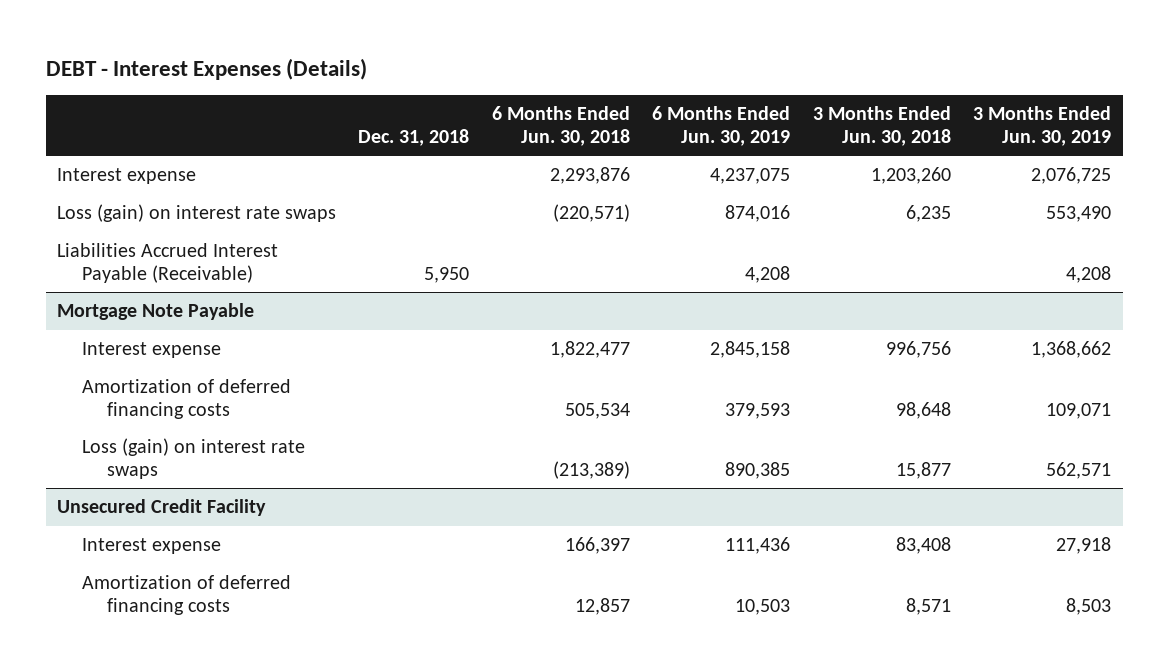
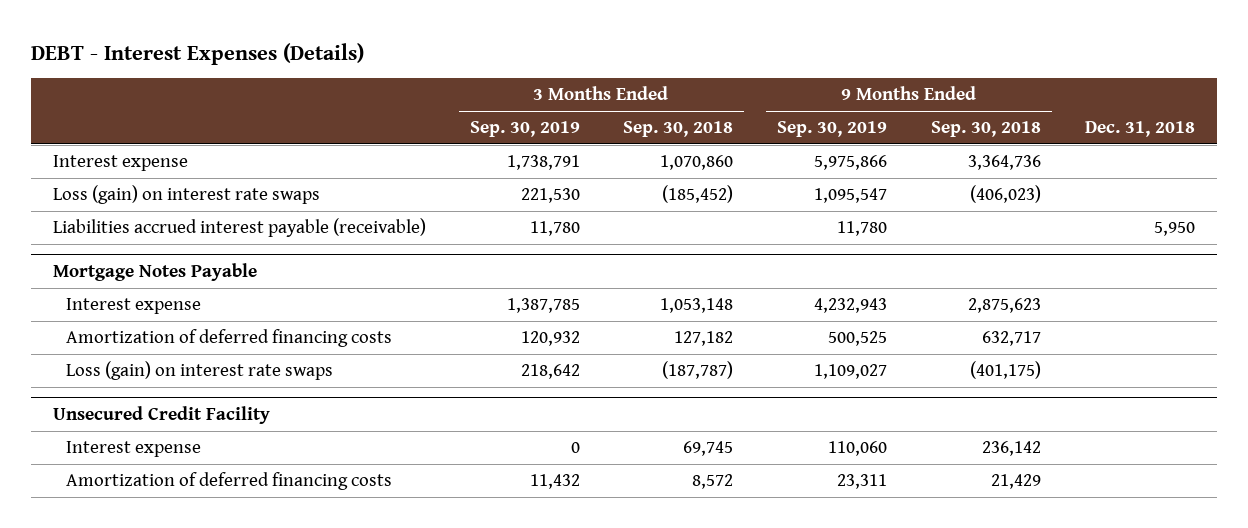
- | Dec. 31, 2018 | 6 Months Ended Jun. 30, 2018 | 6 Months Ended Jun. 30, 2019 | 3 Months Ended Jun. 30, 2018 | 3 Months Ended Jun. 30, 2019
+ | 3 Months Ended Sep. 30, 2019 | 3 Months Ended Sep. 30, 2018 | 9 Months Ended Sep. 30, 2019 | 9 Months Ended Sep. 30, 2018 | Dec. 31, 2018
- Liabilities Accrued Interest Payable (Receivable) | 5,950 | | 4,208 | | 4,208
- Mortgage Note Payable
+ Liabilities accrued interest payable (receivable) | 11,780 | | 11,780 | | 5,950
+ Mortgage Notes Payable

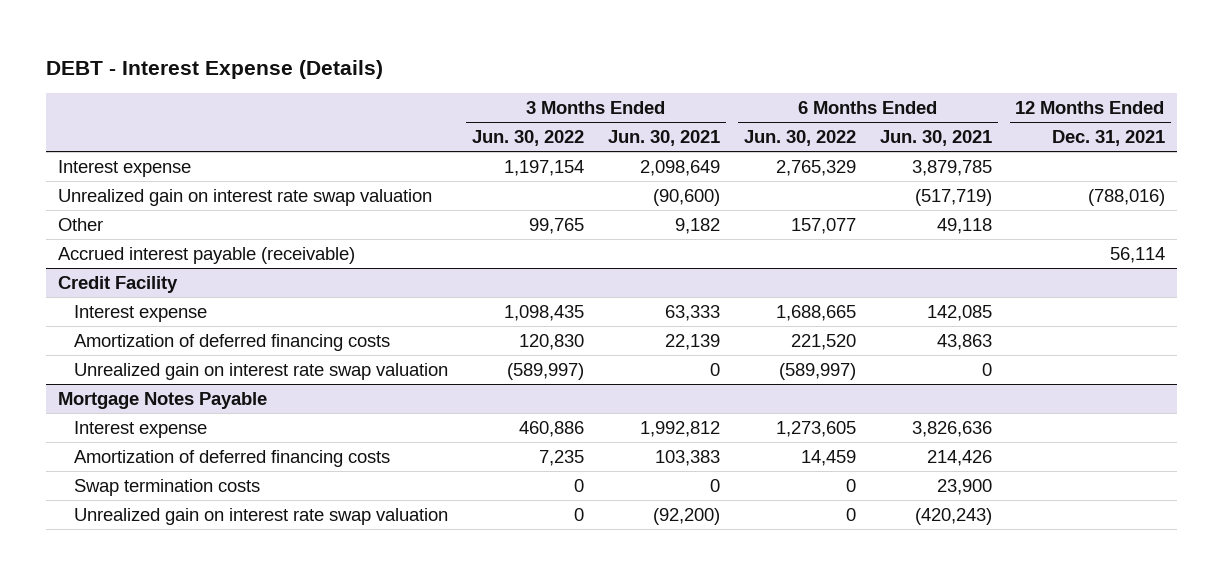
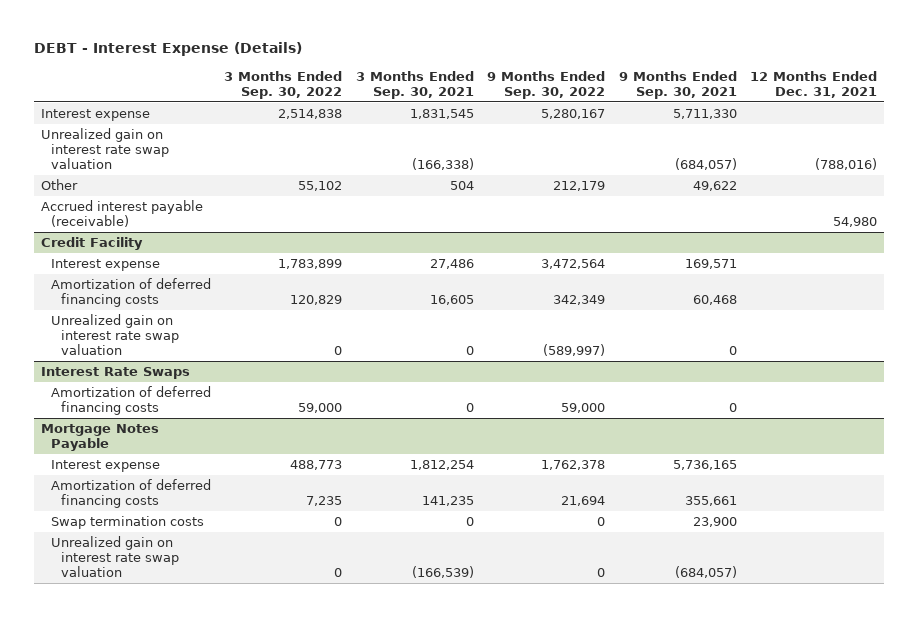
- | 3 Months Ended Jun. 30, 2022 | 3 Months Ended Jun. 30, 2021 | 6 Months Ended Jun. 30, 2022 | 6 Months Ended Jun. 30, 2021 | 12 Months Ended Dec. 31, 2021
+ | 3 Months Ended Sep. 30, 2022 | 3 Months Ended Sep. 30, 2021 | 9 Months Ended Sep. 30, 2022 | 9 Months Ended Sep. 30, 2021 | 12 Months Ended Dec. 31, 2021
- Accrued interest payable (receivable) | | | | | 56,114
+ Accrued interest payable (receivable) | | | | | 54,980
+ Interest Rate Swaps
+ Amortization of deferred financing costs | 59,000 | 0 | 59,000 | 0 |

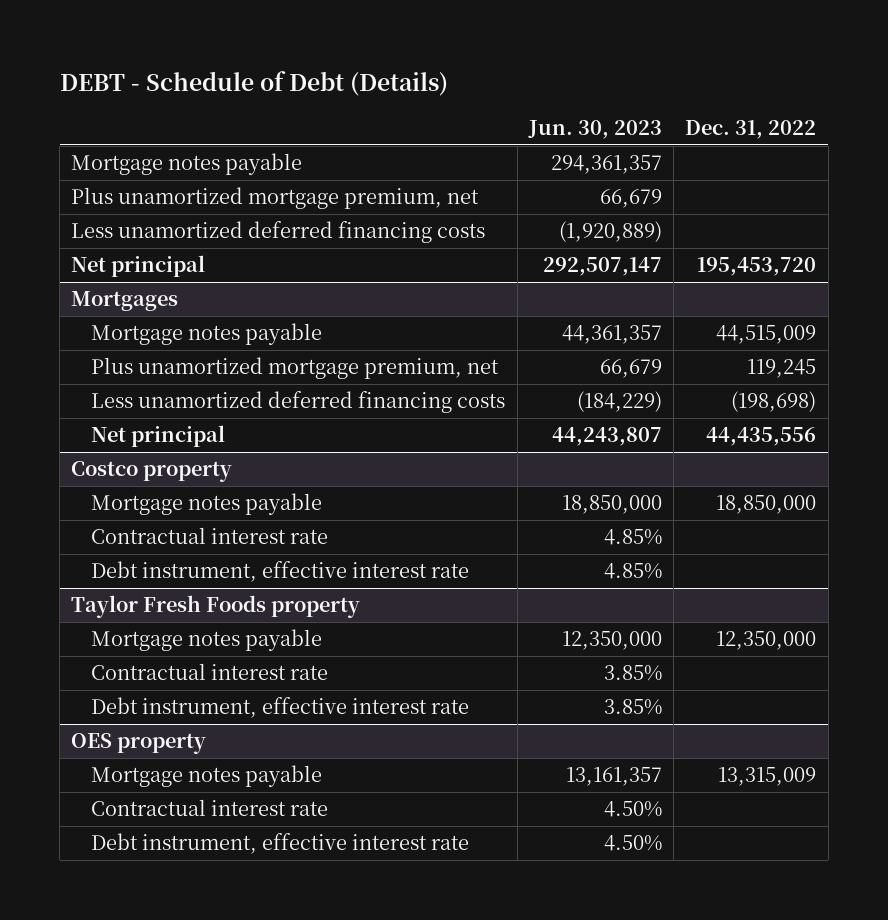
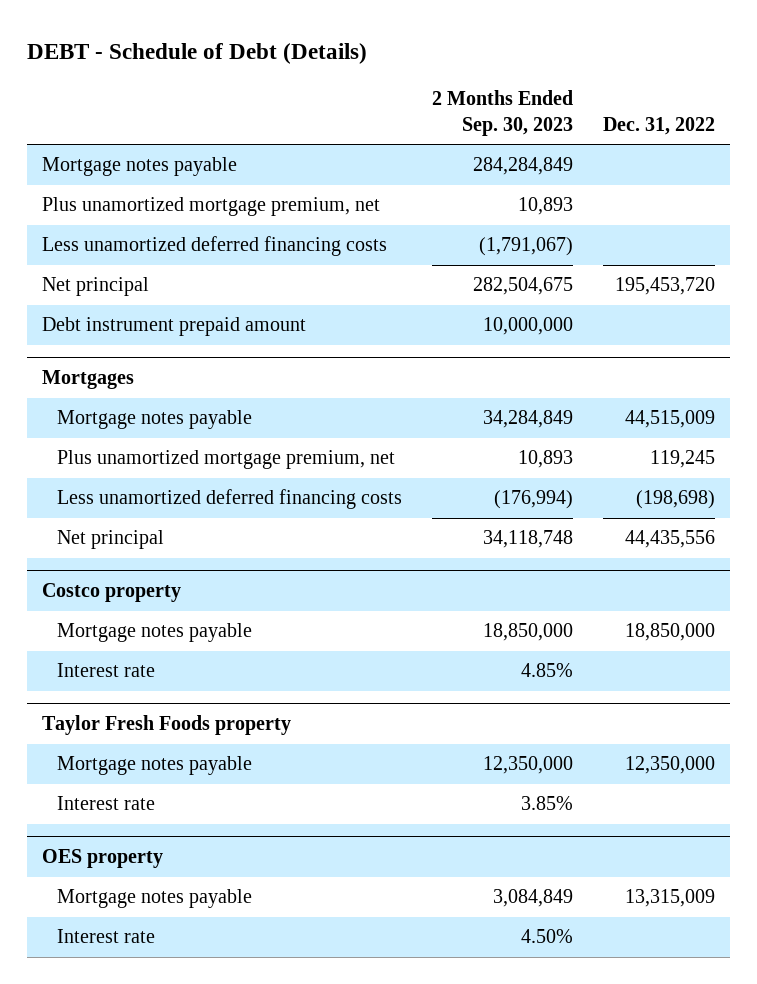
- | Jun. 30, 2023 | Dec. 31, 2022
+ | 2 Months Ended Sep. 30, 2023 | Dec. 31, 2022
+ Debt instrument prepaid amount | 10,000,000 |
@ Costco property
- Contractual interest rate | 4.85% |
- Debt instrument, effective interest rate | 4.85% |
+ Interest rate | 4.85% |
@ Taylor Fresh Foods property
- Contractual interest rate | 3.85% |
- Debt instrument, effective interest rate | 3.85% |
+ Interest rate | 3.85% |
@ OES property
- Contractual interest rate | 4.50% |
- Debt instrument, effective interest rate | 4.50% |
+ Interest rate | 4.50% |

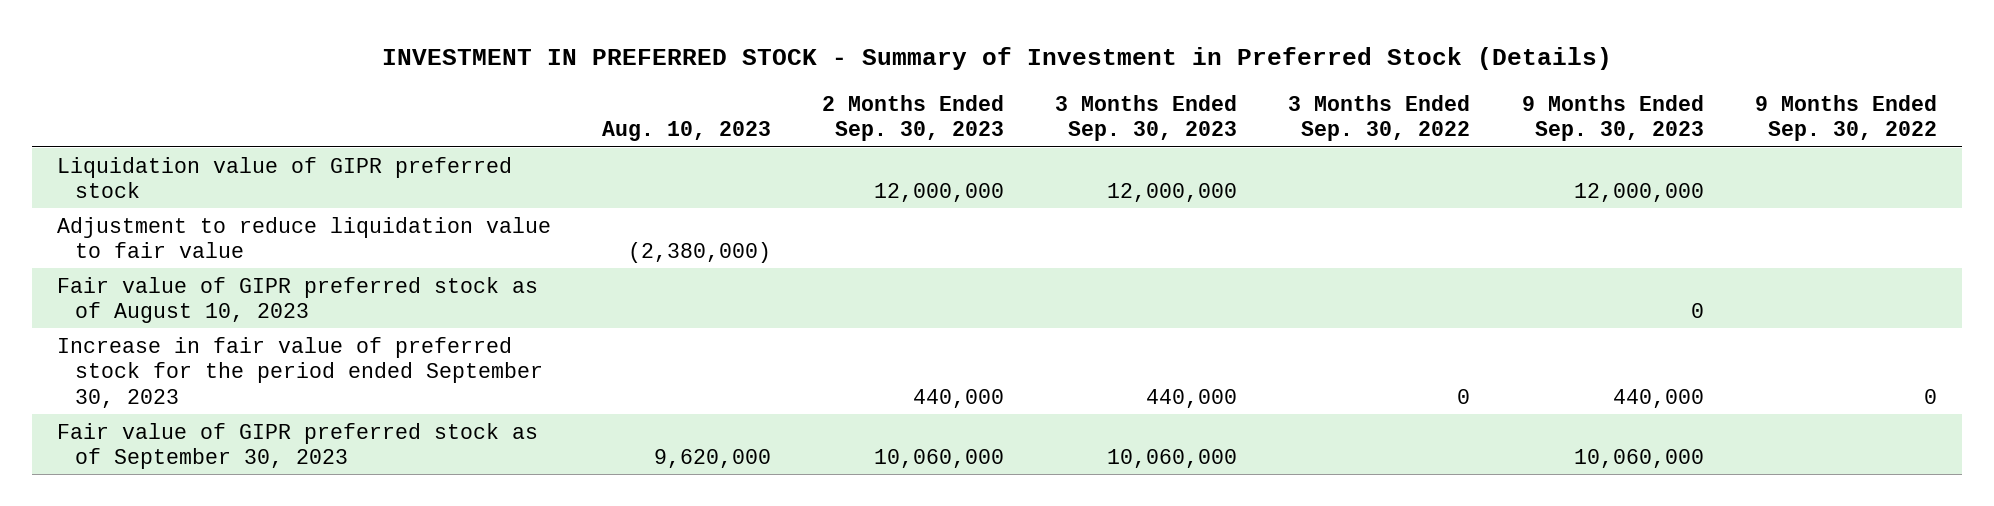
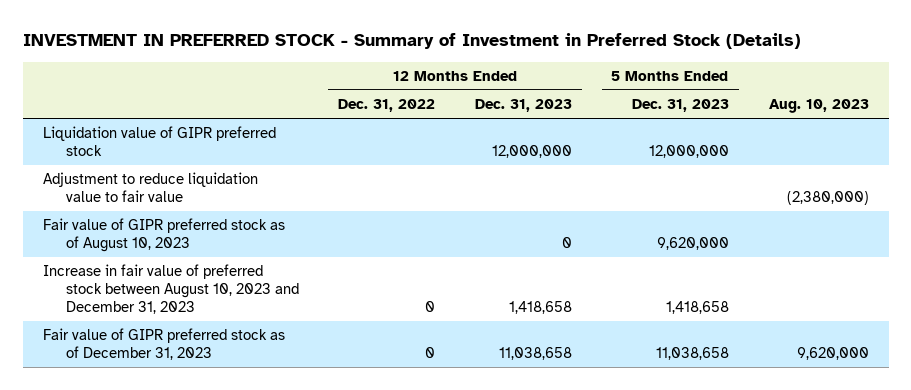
- | Aug. 10, 2023 | 2 Months Ended Sep. 30, 2023 | 3 Months Ended Sep. 30, 2023 | 3 Months Ended Sep. 30, 2022 | 9 Months Ended Sep. 30, 2023 | 9 Months Ended Sep. 30, 2022
+ | 12 Months Ended Dec. 31, 2022 | 12 Months Ended Dec. 31, 2023 | 5 Months Ended Dec. 31, 2023 | Aug. 10, 2023
- Increase in fair value of preferred stock for the period ended September 30, 2023 | | 440,000 | 440,000 | 0 | 440,000 | 0
- Fair value of GIPR preferred stock as of September 30, 2023 | 9,620,000 | 10,060,000 | 10,060,000 | | 10,060,000 |
+ Increase in fair value of preferred stock between August 10, 2023 and December 31, 2023 | 0 | 1,418,658 | 1,418,658 |
+ Fair value of GIPR preferred stock as of December 31, 2023 | 0 | 11,038,658 | 11,038,658 | 9,620,000

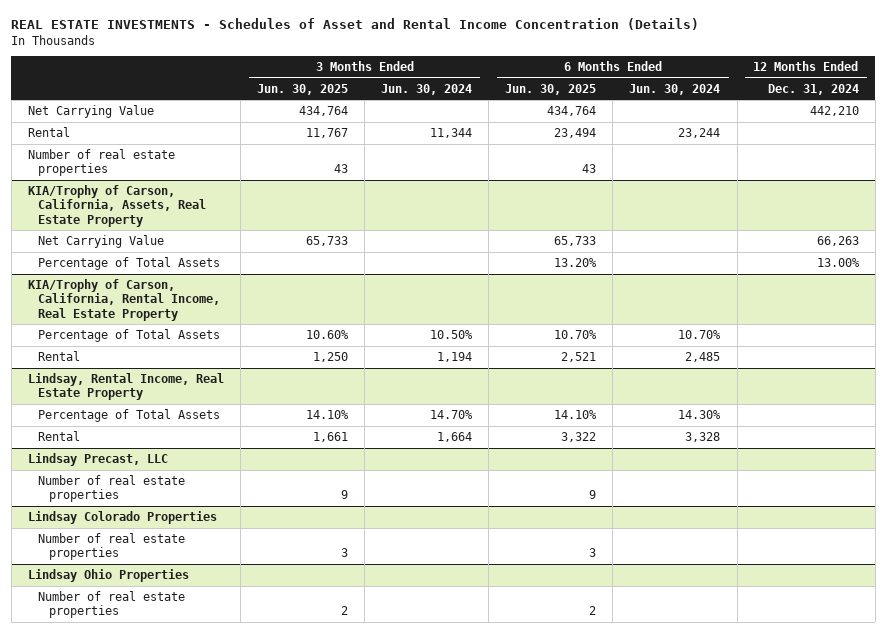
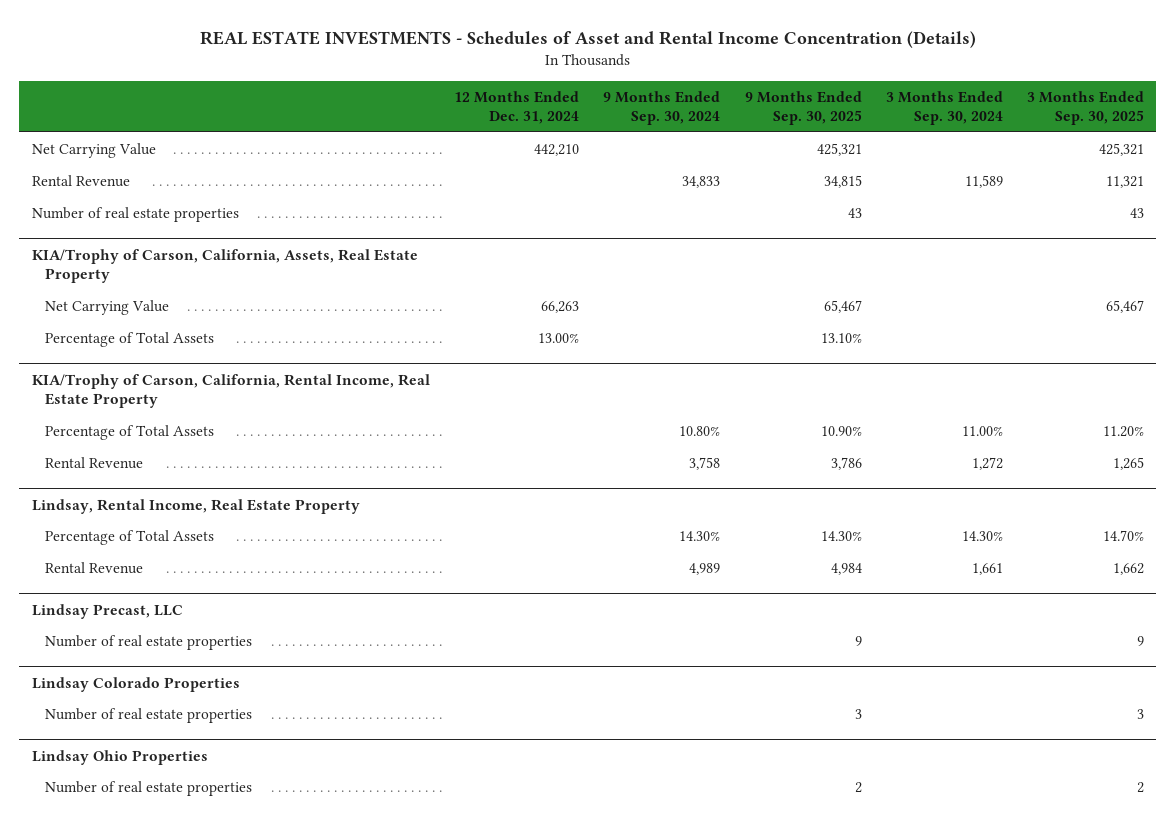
- | 3 Months Ended Jun. 30, 2025 | 3 Months Ended Jun. 30, 2024 | 6 Months Ended Jun. 30, 2025 | 6 Months Ended Jun. 30, 2024 | 12 Months Ended Dec. 31, 2024
+ | 12 Months Ended Dec. 31, 2024 | 9 Months Ended Sep. 30, 2024 | 9 Months Ended Sep. 30, 2025 | 3 Months Ended Sep. 30, 2024 | 3 Months Ended Sep. 30, 2025
- Rental | 11,767 | 11,344 | 23,494 | 23,244 |
+ Rental Revenue | | 34,833 | 34,815 | 11,589 | 11,321
@ KIA/Trophy of Carson, California, Rental Income, Real Estate Property
- Rental | 1,250 | 1,194 | 2,521 | 2,485 |
+ Rental Revenue | | 3,758 | 3,786 | 1,272 | 1,265
@ Lindsay, Rental Income, Real Estate Property
- Rental | 1,661 | 1,664 | 3,322 | 3,328 |
+ Rental Revenue | | 4,989 | 4,984 | 1,661 | 1,662

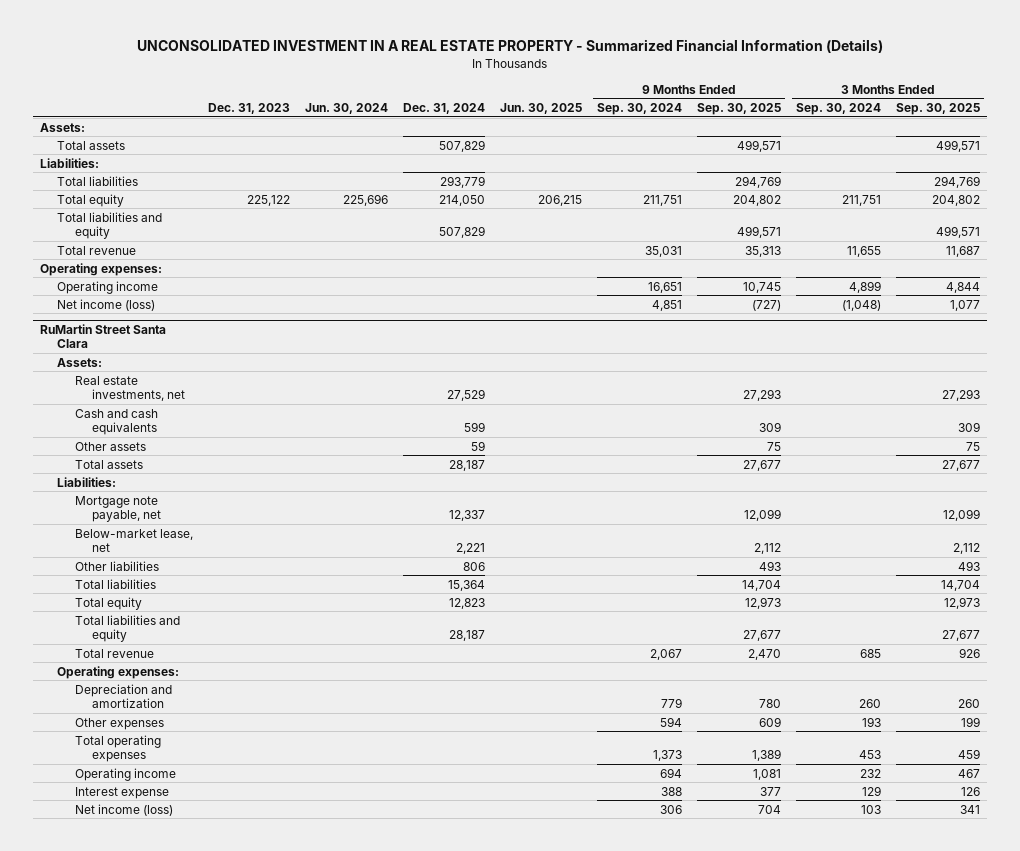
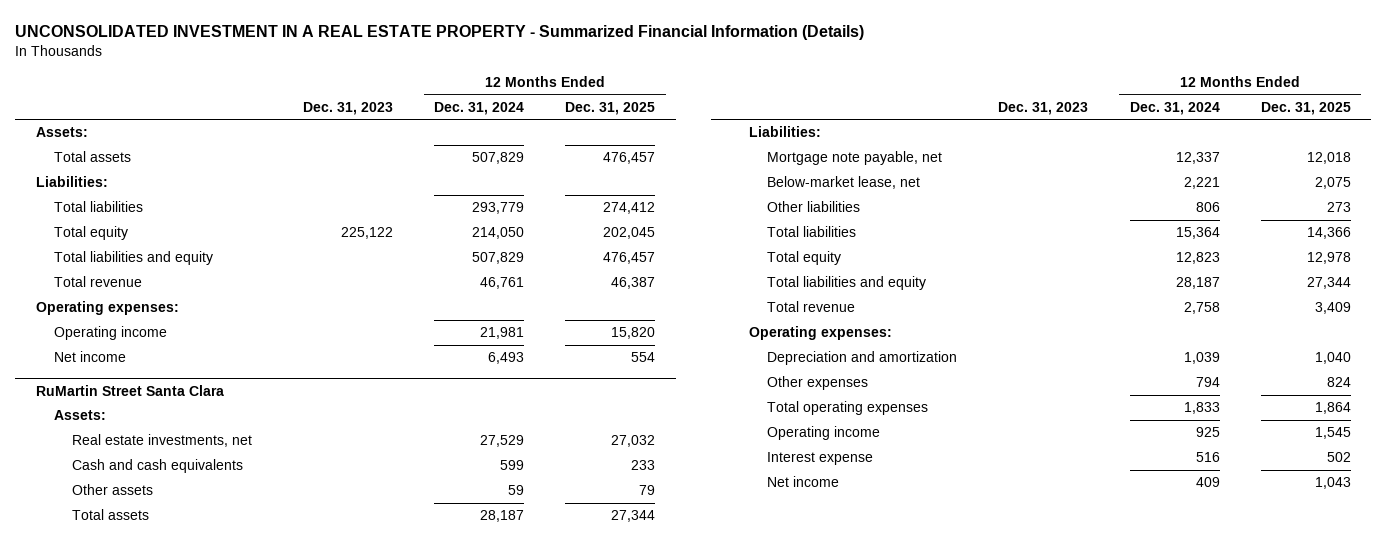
- | Dec. 31, 2023 | Jun. 30, 2024 | Dec. 31, 2024 | Jun. 30, 2025 | 9 Months Ended Sep. 30, 2024 | 9 Months Ended Sep. 30, 2025 | 3 Months Ended Sep. 30, 2024 | 3 Months Ended Sep. 30, 2025
+ | Dec. 31, 2023 | 12 Months Ended Dec. 31, 2024 | 12 Months Ended Dec. 31, 2025
- Net income (loss) | | | | | 4,851 | (727) | (1,048) | 1,077
+ Net income | | 6,493 | 554
@ RuMartin Street Santa Clara
- Net income (loss) | | | | | 306 | 704 | 103 | 341
+ Net income | | 409 | 1,043

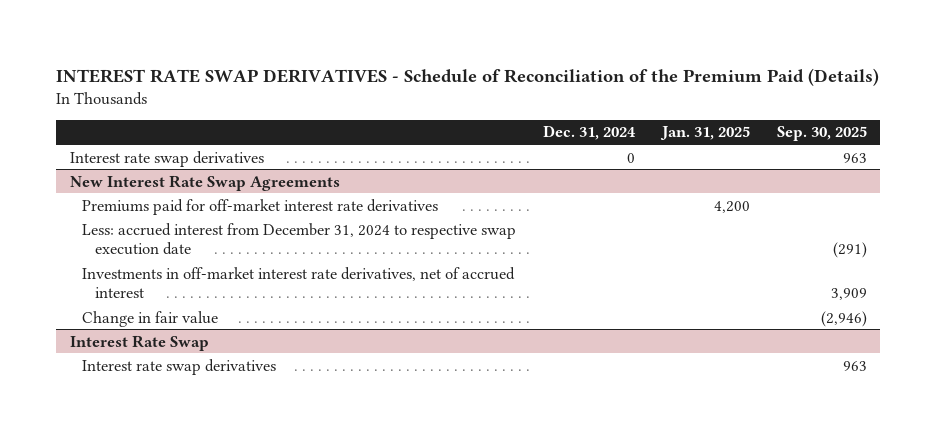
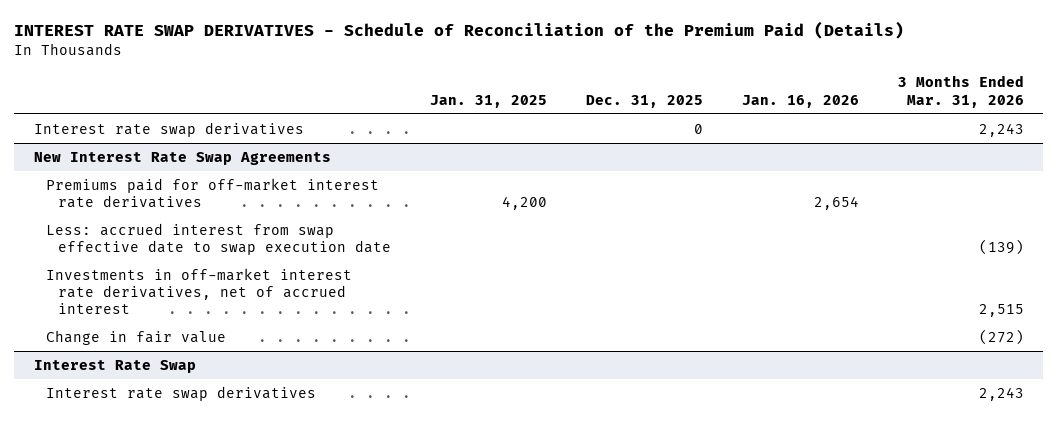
- | Dec. 31, 2024 | Jan. 31, 2025 | Sep. 30, 2025
+ | Jan. 31, 2025 | Dec. 31, 2025 | Jan. 16, 2026 | 3 Months Ended Mar. 31, 2026
@ New Interest Rate Swap Agreements
- Less: accrued interest from December 31, 2024 to respective swap execution date | | | (291)
+ Less: accrued interest from swap effective date to swap execution date | | | | (139)

